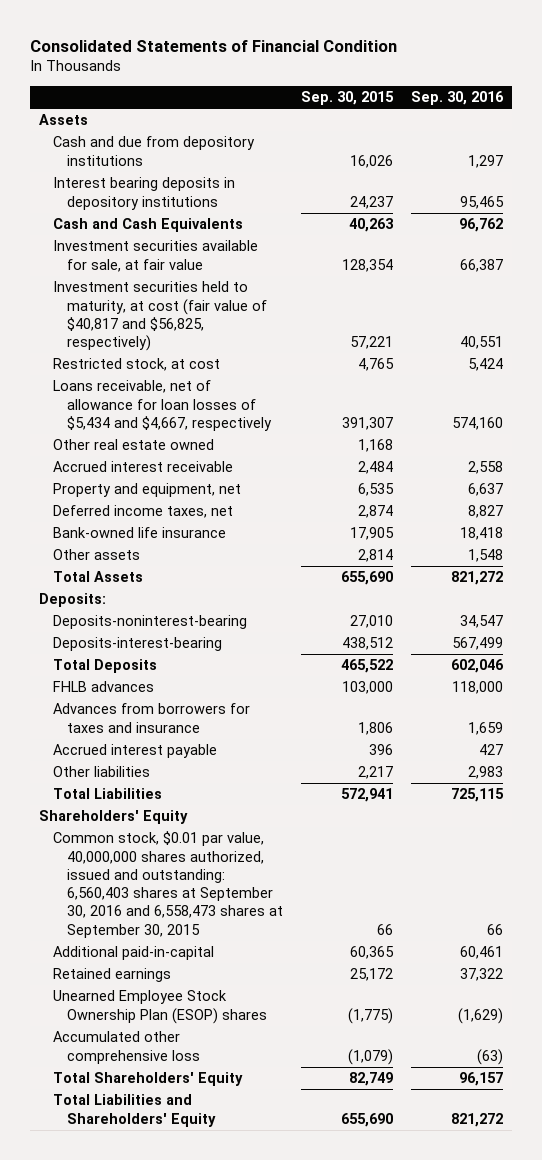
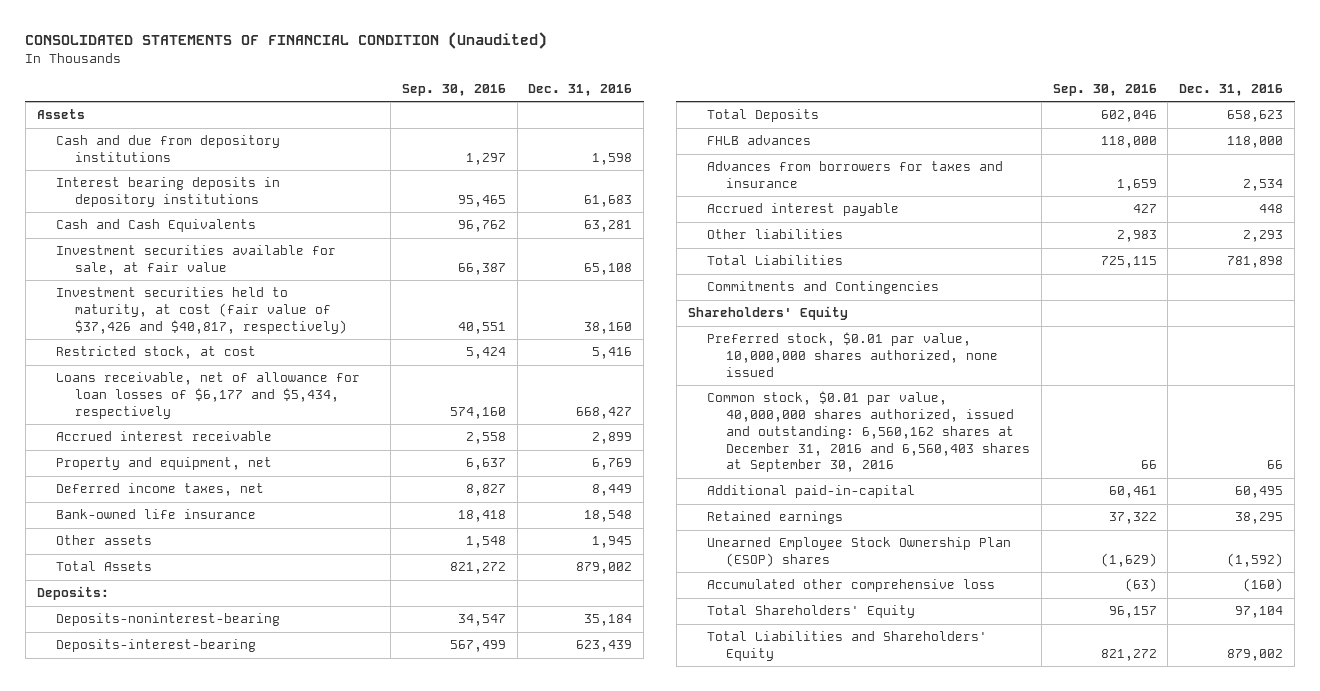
- Consolidated Statements of Financial Condition
+ CONSOLIDATED STATEMENTS OF FINANCIAL CONDITION (Unaudited)
- | Sep. 30, 2015 | Sep. 30, 2016
+ | Sep. 30, 2016 | Dec. 31, 2016
- Investment securities held to maturity, at cost (fair value of $40,817 and $56,825, respectively) | 57,221 | 40,551
+ Investment securities held to maturity, at cost (fair value of $37,426 and $40,817, respectively) | 40,551 | 38,160
- Loans receivable, net of allowance for loan losses of $5,434 and $4,667, respectively | 391,307 | 574,160
- Other real estate owned | 1,168 |
+ Loans receivable, net of allowance for loan losses of $6,177 and $5,434, respectively | 574,160 | 668,427
+ Commitments and Contingencies
- Common stock, $0.01 par value, 40,000,000 shares authorized, issued and outstanding: 6,560,403 shares at September 30, 2016 and 6,558,473 shares at September 30, 2015 | 66 | 66
+ Preferred stock, $0.01 par value, 10,000,000 shares authorized, none issued
+ Common stock, $0.01 par value, 40,000,000 shares authorized, issued and outstanding: 6,560,162 shares at December 31, 2016 and 6,560,403 shares at September 30, 2016 | 66 | 66

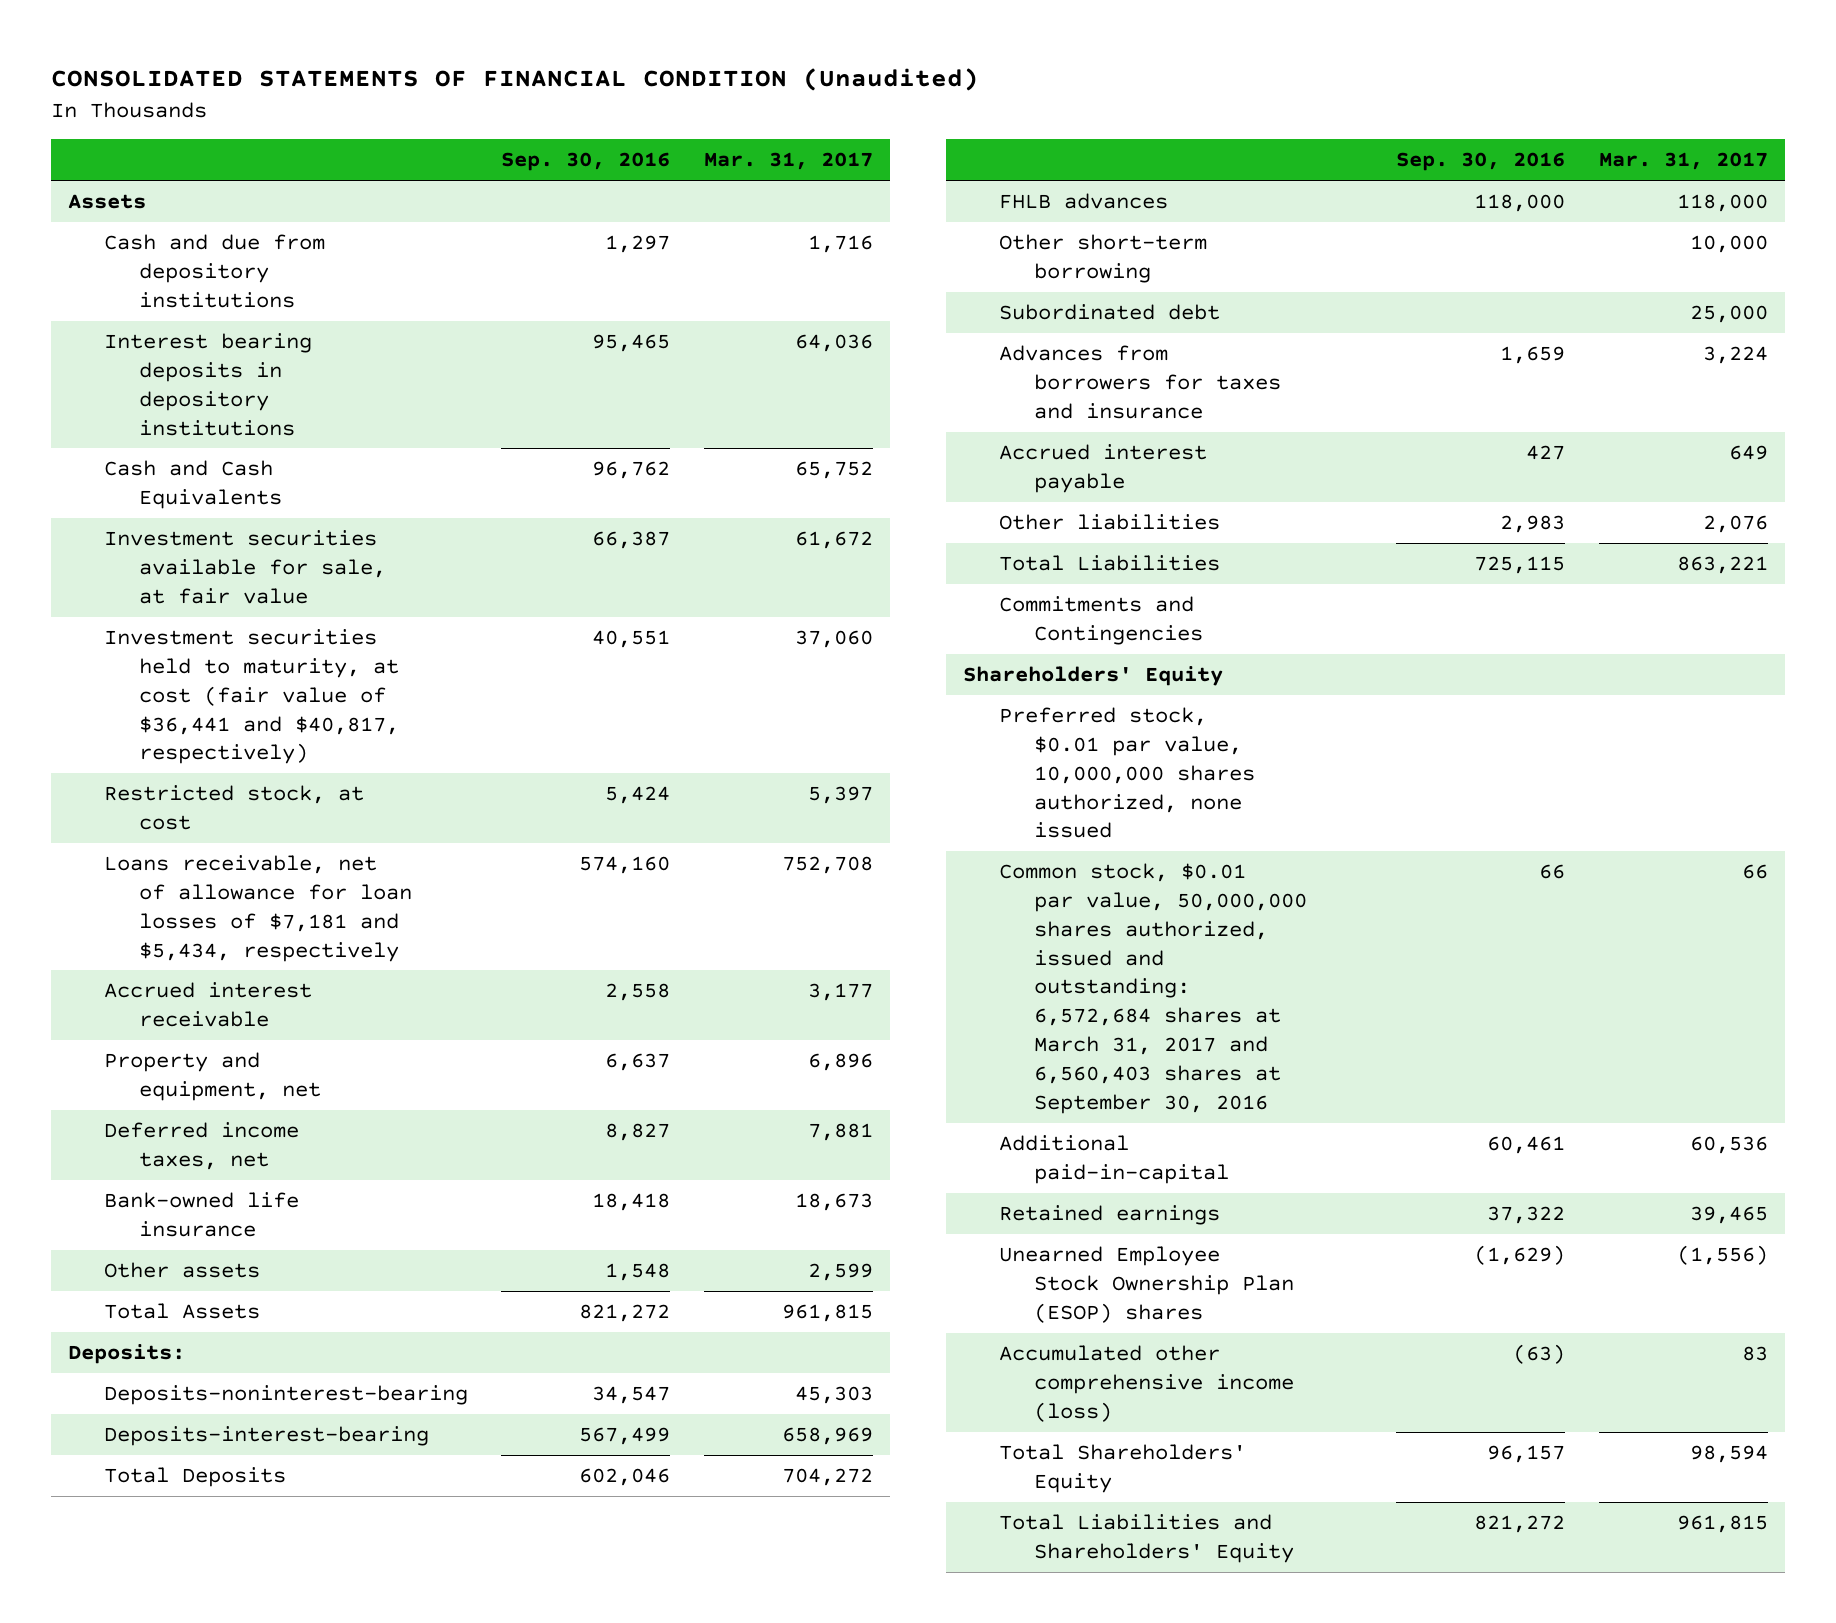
- | Sep. 30, 2016 | Dec. 31, 2016
+ | Sep. 30, 2016 | Mar. 31, 2017
- Investment securities held to maturity, at cost (fair value of $37,426 and $40,817, respectively) | 40,551 | 38,160
+ Investment securities held to maturity, at cost (fair value of $36,441 and $40,817, respectively) | 40,551 | 37,060
- Loans receivable, net of allowance for loan losses of $6,177 and $5,434, respectively | 574,160 | 668,427
+ Loans receivable, net of allowance for loan losses of $7,181 and $5,434, respectively | 574,160 | 752,708
+ Other short-term borrowing | | 10,000
+ Subordinated debt | | 25,000
- Common stock, $0.01 par value, 40,000,000 shares authorized, issued and outstanding: 6,560,162 shares at December 31, 2016 and 6,560,403 shares at September 30, 2016 | 66 | 66
+ Common stock, $0.01 par value, 50,000,000 shares authorized, issued and outstanding: 6,572,684 shares at March 31, 2017 and 6,560,403 shares at September 30, 2016 | 66 | 66
- Accumulated other comprehensive loss | (63) | (160)
+ Accumulated other comprehensive income (loss) | (63) | 83

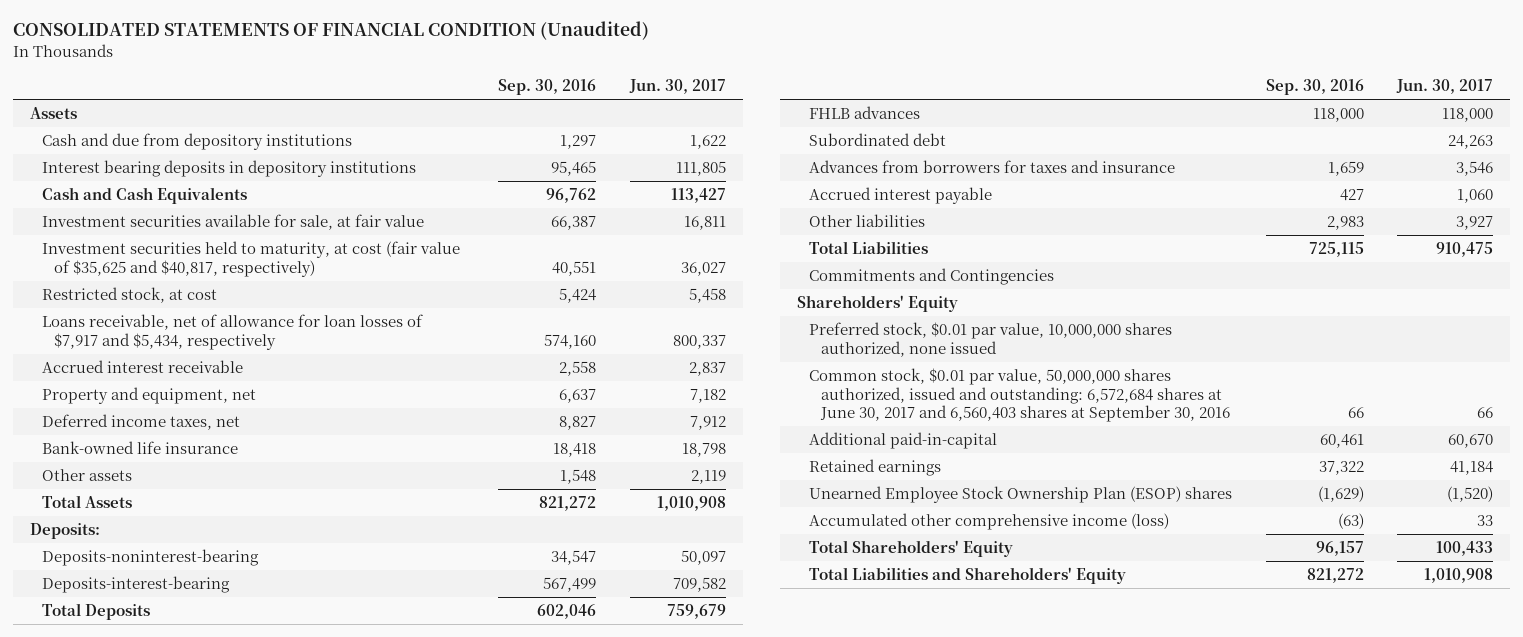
- | Sep. 30, 2016 | Mar. 31, 2017
+ | Sep. 30, 2016 | Jun. 30, 2017
- Investment securities held to maturity, at cost (fair value of $36,441 and $40,817, respectively) | 40,551 | 37,060
+ Investment securities held to maturity, at cost (fair value of $35,625 and $40,817, respectively) | 40,551 | 36,027
- Loans receivable, net of allowance for loan losses of $7,181 and $5,434, respectively | 574,160 | 752,708
+ Loans receivable, net of allowance for loan losses of $7,917 and $5,434, respectively | 574,160 | 800,337
- Other short-term borrowing | | 10,000
- Common stock, $0.01 par value, 50,000,000 shares authorized, issued and outstanding: 6,572,684 shares at March 31, 2017 and 6,560,403 shares at September 30, 2016 | 66 | 66
+ Common stock, $0.01 par value, 50,000,000 shares authorized, issued and outstanding: 6,572,684 shares at June 30, 2017 and 6,560,403 shares at September 30, 2016 | 66 | 66

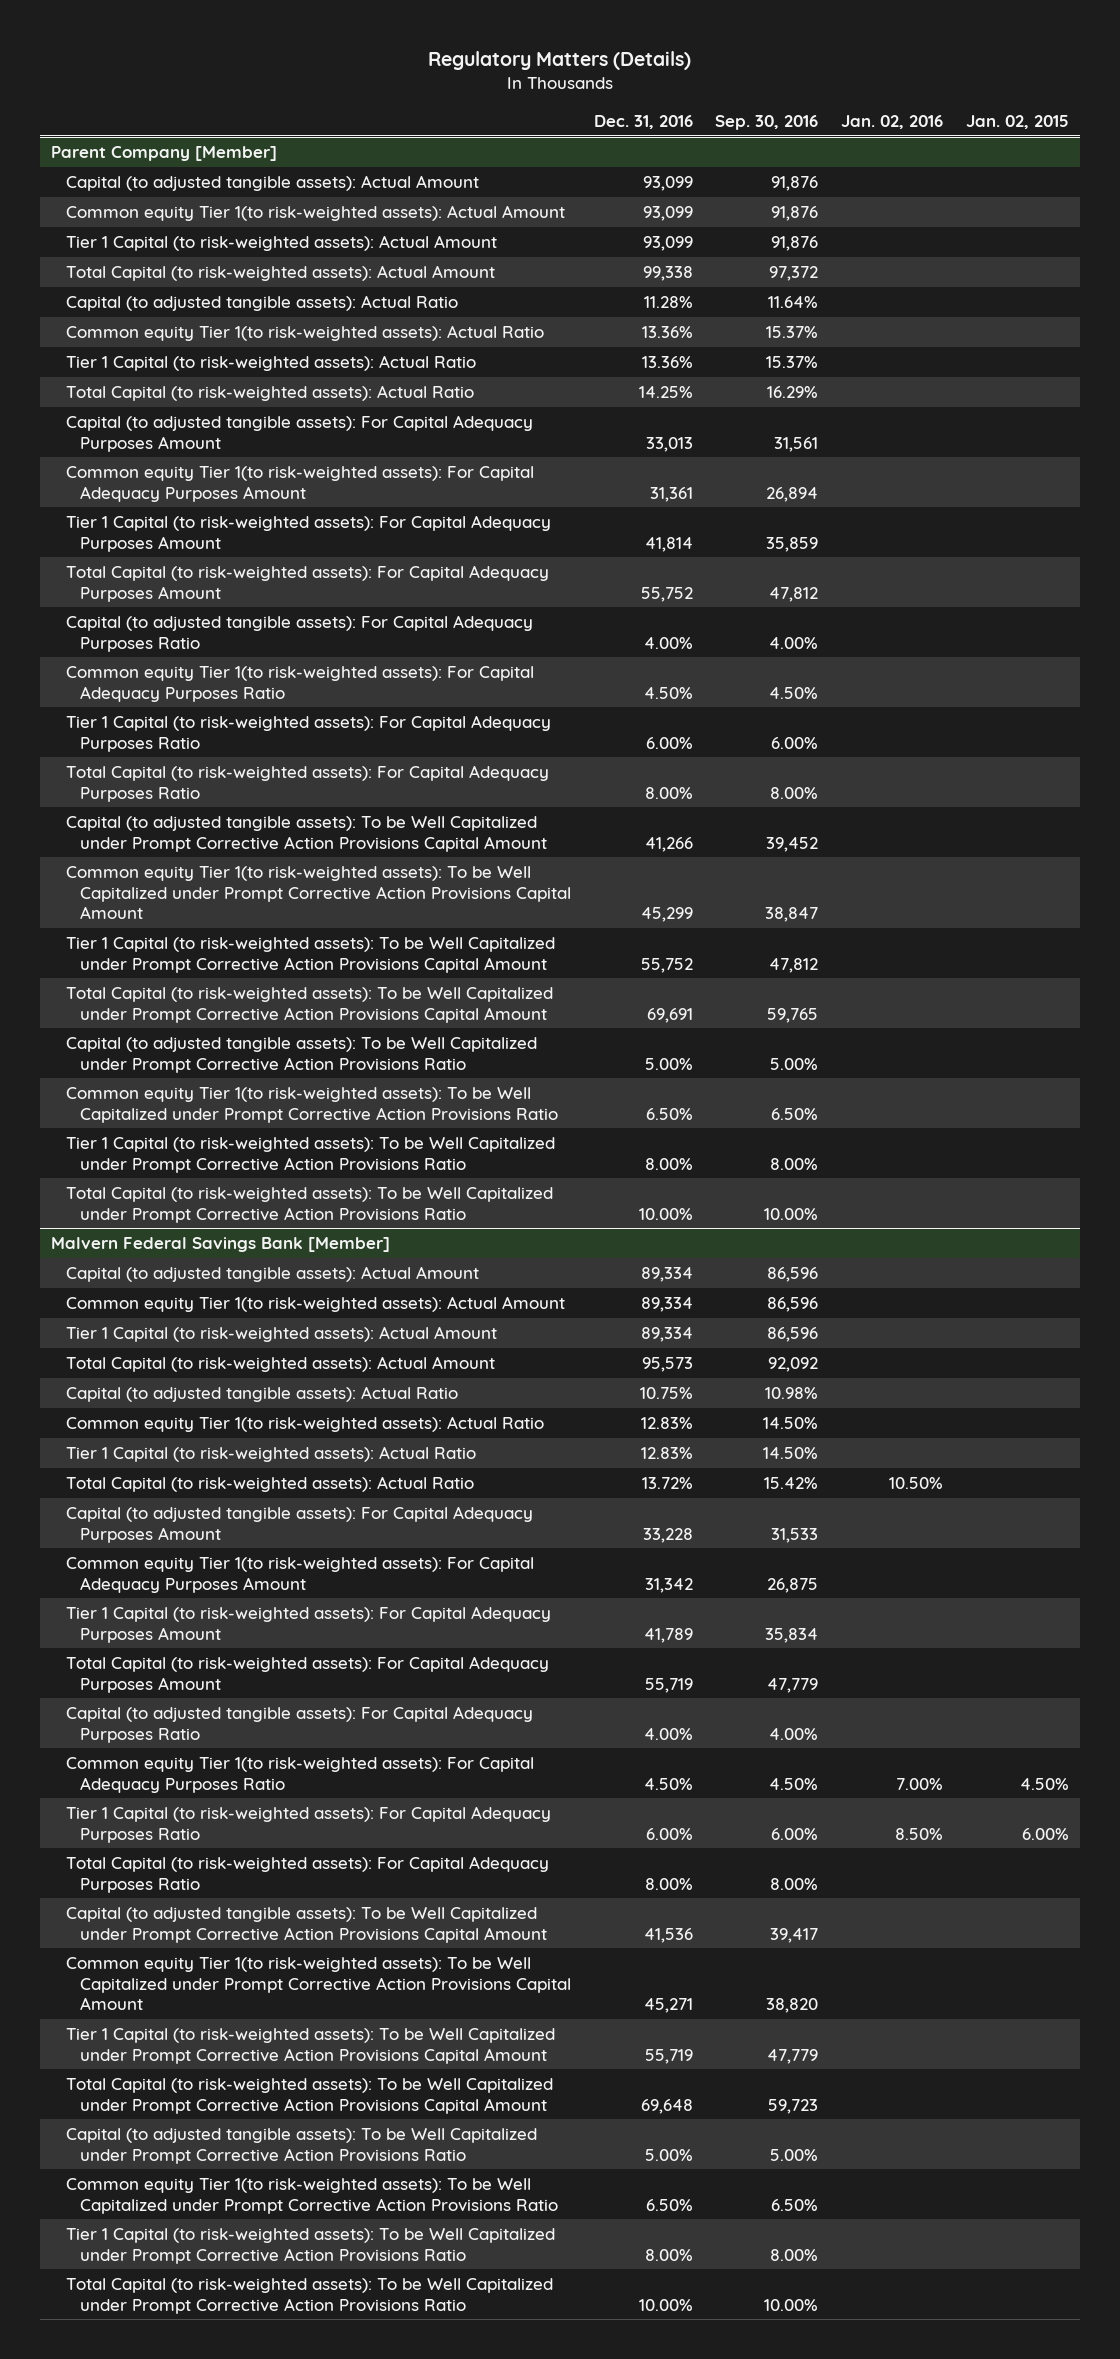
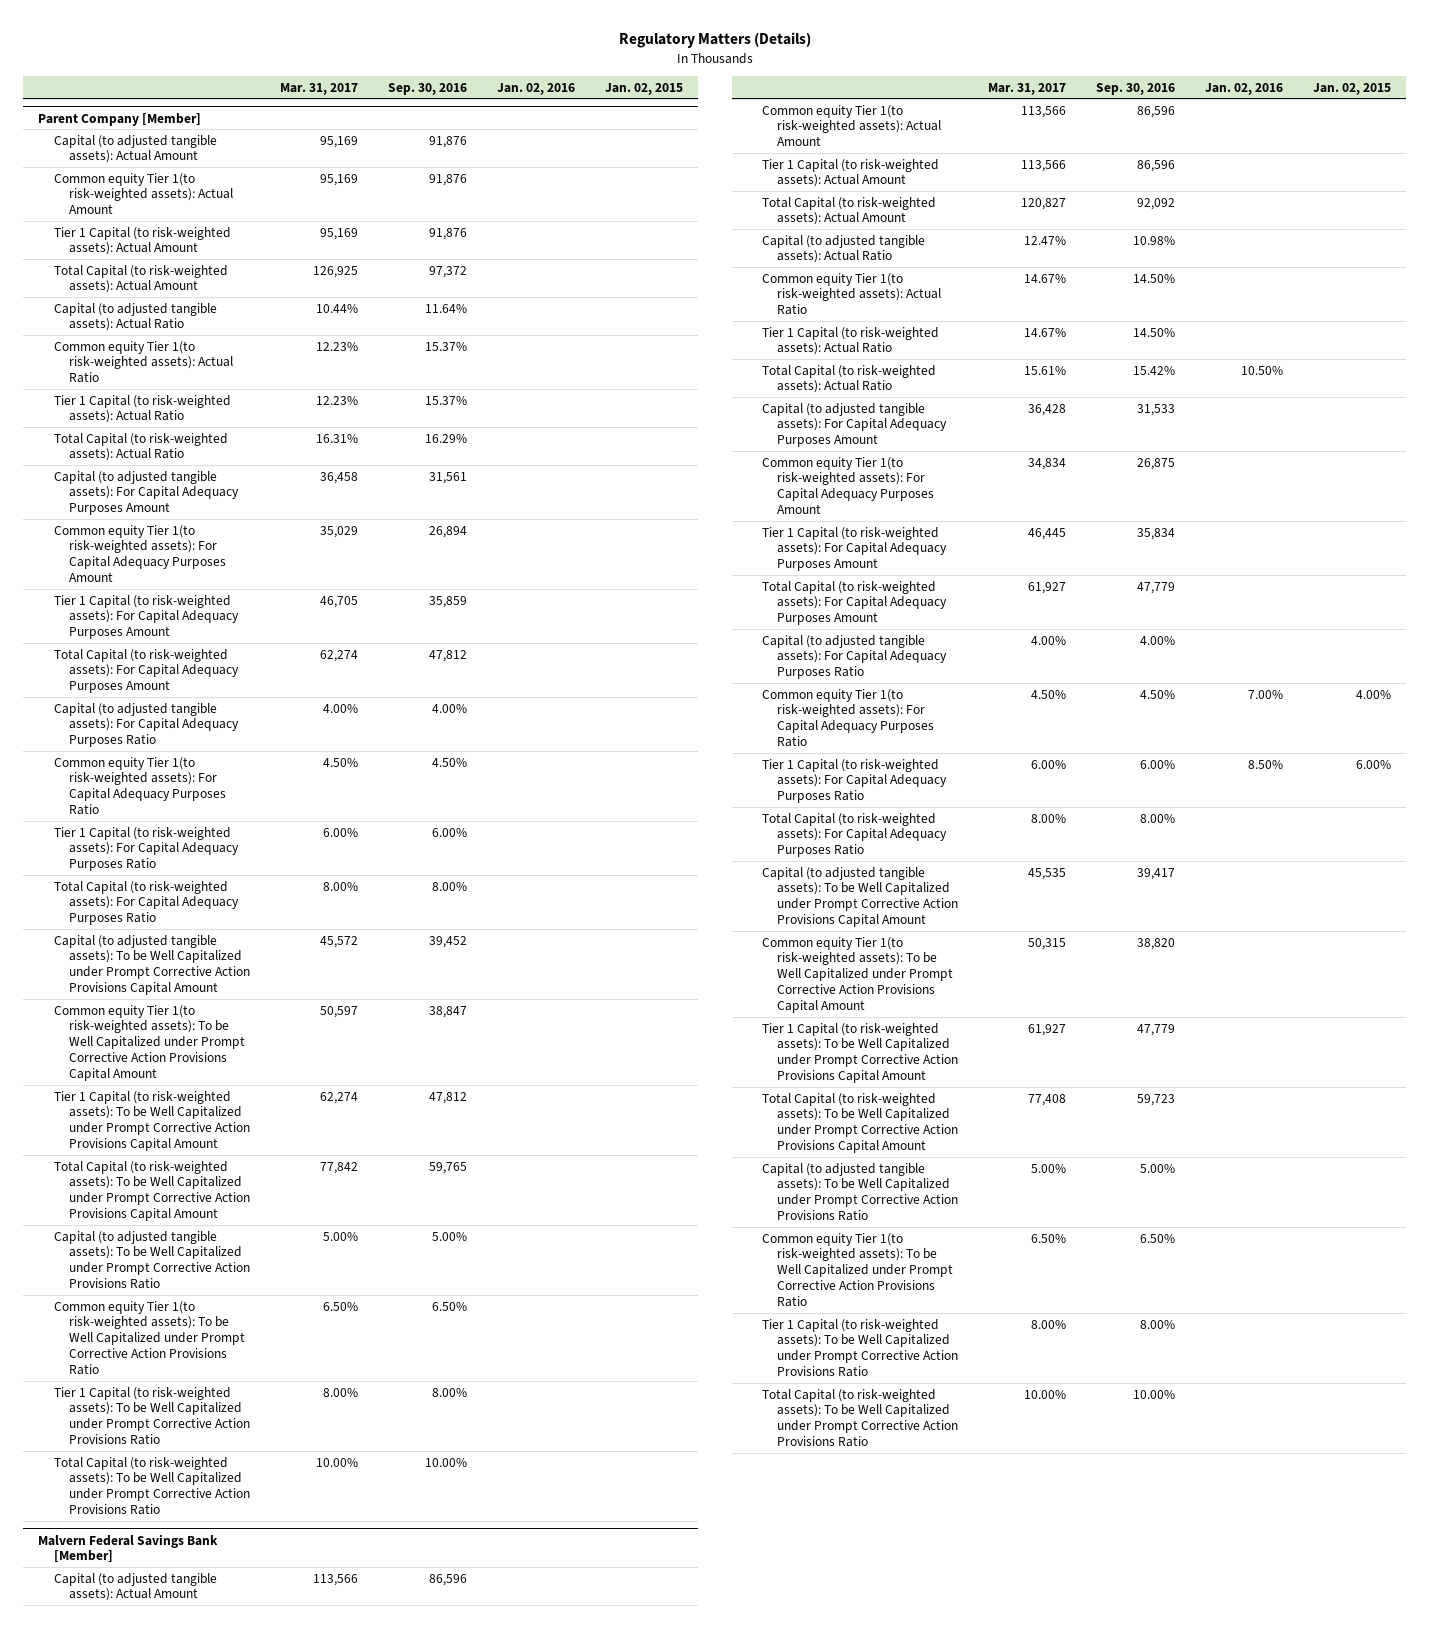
- | Dec. 31, 2016 | Sep. 30, 2016 | Jan. 02, 2016 | Jan. 02, 2015
+ | Mar. 31, 2017 | Sep. 30, 2016 | Jan. 02, 2016 | Jan. 02, 2015
@ Malvern Federal Savings Bank [Member]
- Common equity Tier 1(to risk-weighted assets): For Capital Adequacy Purposes Ratio | 4.50% | 4.50% | 7.00% | 4.50%
+ Common equity Tier 1(to risk-weighted assets): For Capital Adequacy Purposes Ratio | 4.50% | 4.50% | 7.00% | 4.00%

